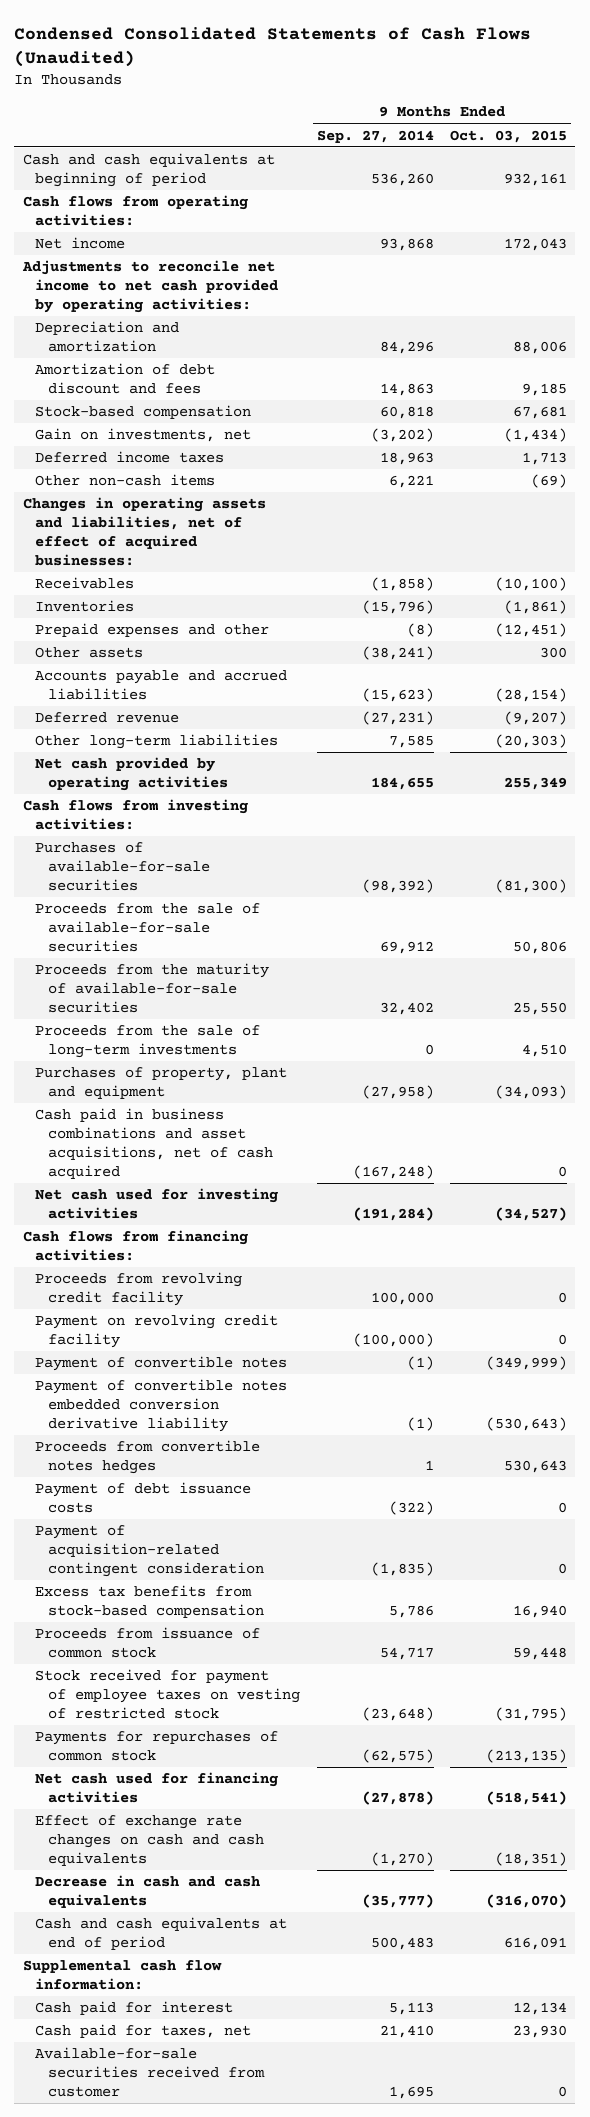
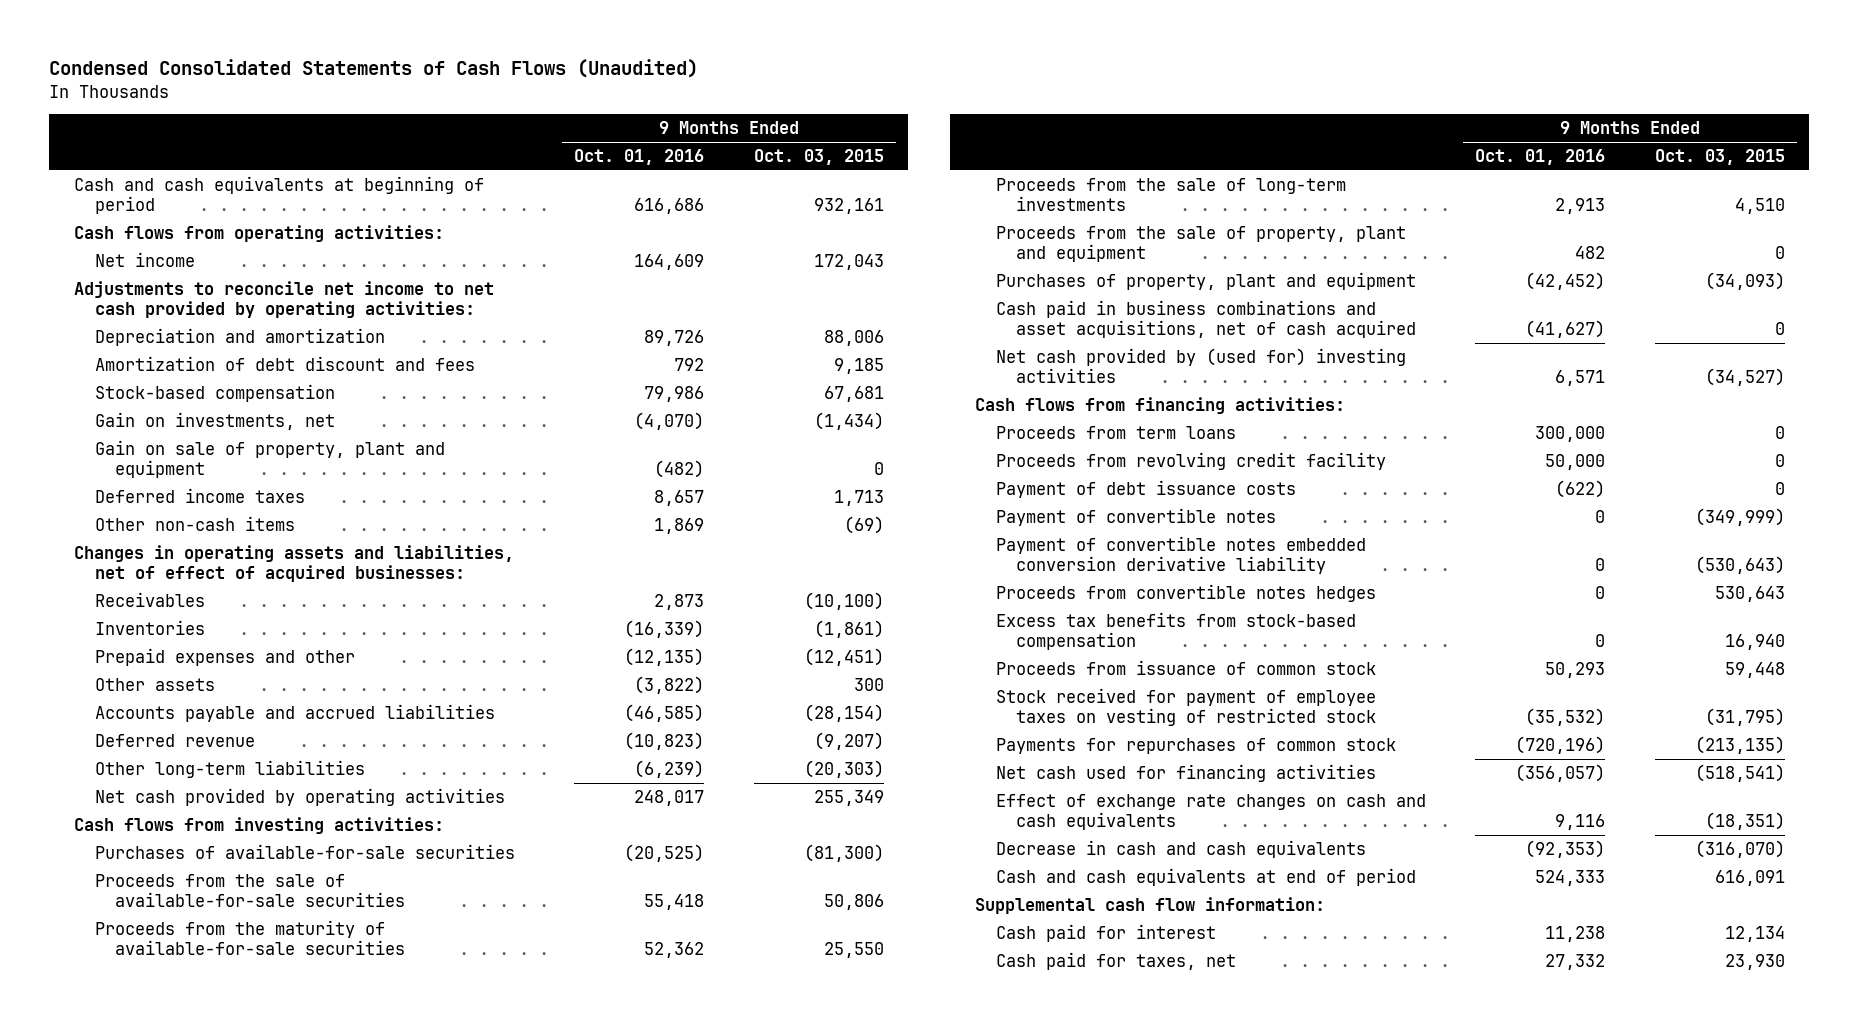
- | 9 Months Ended Sep. 27, 2014 | 9 Months Ended Oct. 03, 2015
+ | 9 Months Ended Oct. 01, 2016 | 9 Months Ended Oct. 03, 2015
+ Gain on sale of property, plant and equipment | (482) | 0
+ Proceeds from the sale of property, plant and equipment | 482 | 0
- Net cash used for investing activities | (191,284) | (34,527)
+ Net cash provided by (used for) investing activities | 6,571 | (34,527)
+ Proceeds from term loans | 300,000 | 0
- Payment on revolving credit facility | (100,000) | 0
moved up: Payment of debt issuance costs | (622) | 0
- Payment of acquisition-related contingent consideration | (1,835) | 0
- Available-for-sale securities received from customer | 1,695 | 0

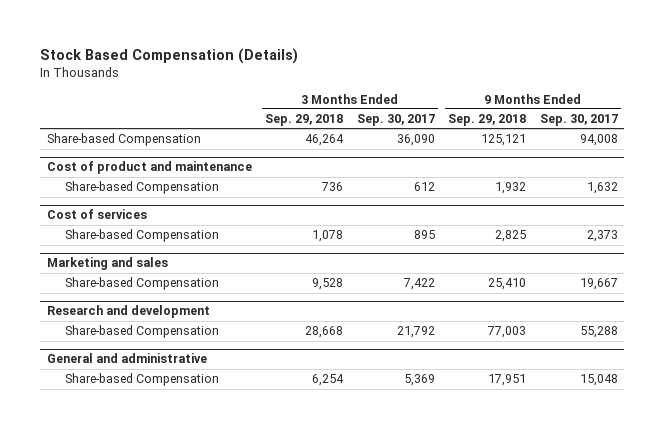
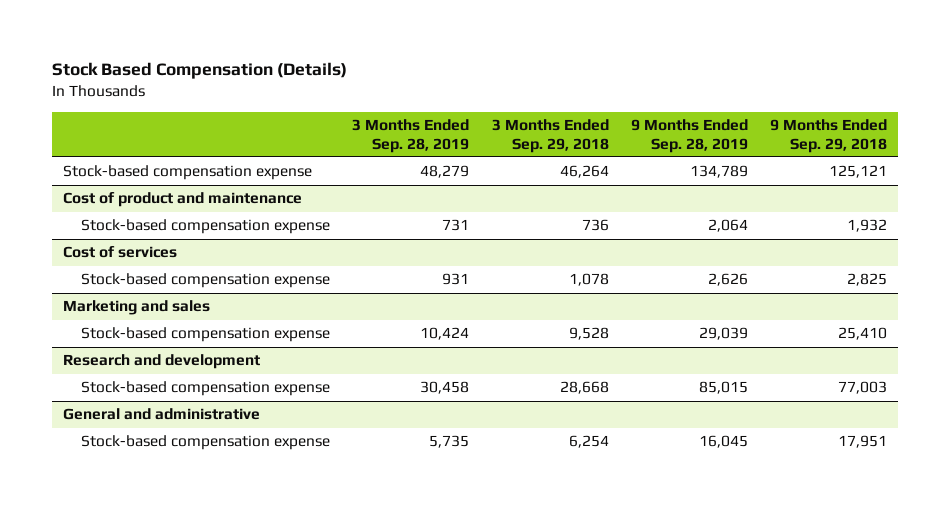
- | 3 Months Ended Sep. 29, 2018 | 3 Months Ended Sep. 30, 2017 | 9 Months Ended Sep. 29, 2018 | 9 Months Ended Sep. 30, 2017
+ | 3 Months Ended Sep. 28, 2019 | 3 Months Ended Sep. 29, 2018 | 9 Months Ended Sep. 28, 2019 | 9 Months Ended Sep. 29, 2018
- Share-based Compensation | 46,264 | 36,090 | 125,121 | 94,008
+ Stock-based compensation expense | 48,279 | 46,264 | 134,789 | 125,121
@ Cost of product and maintenance
- Share-based Compensation | 736 | 612 | 1,932 | 1,632
+ Stock-based compensation expense | 731 | 736 | 2,064 | 1,932
@ Cost of services
- Share-based Compensation | 1,078 | 895 | 2,825 | 2,373
+ Stock-based compensation expense | 931 | 1,078 | 2,626 | 2,825
@ Marketing and sales
- Share-based Compensation | 9,528 | 7,422 | 25,410 | 19,667
+ Stock-based compensation expense | 10,424 | 9,528 | 29,039 | 25,410
@ Research and development
- Share-based Compensation | 28,668 | 21,792 | 77,003 | 55,288
+ Stock-based compensation expense | 30,458 | 28,668 | 85,015 | 77,003
@ General and administrative
- Share-based Compensation | 6,254 | 5,369 | 17,951 | 15,048
+ Stock-based compensation expense | 5,735 | 6,254 | 16,045 | 17,951

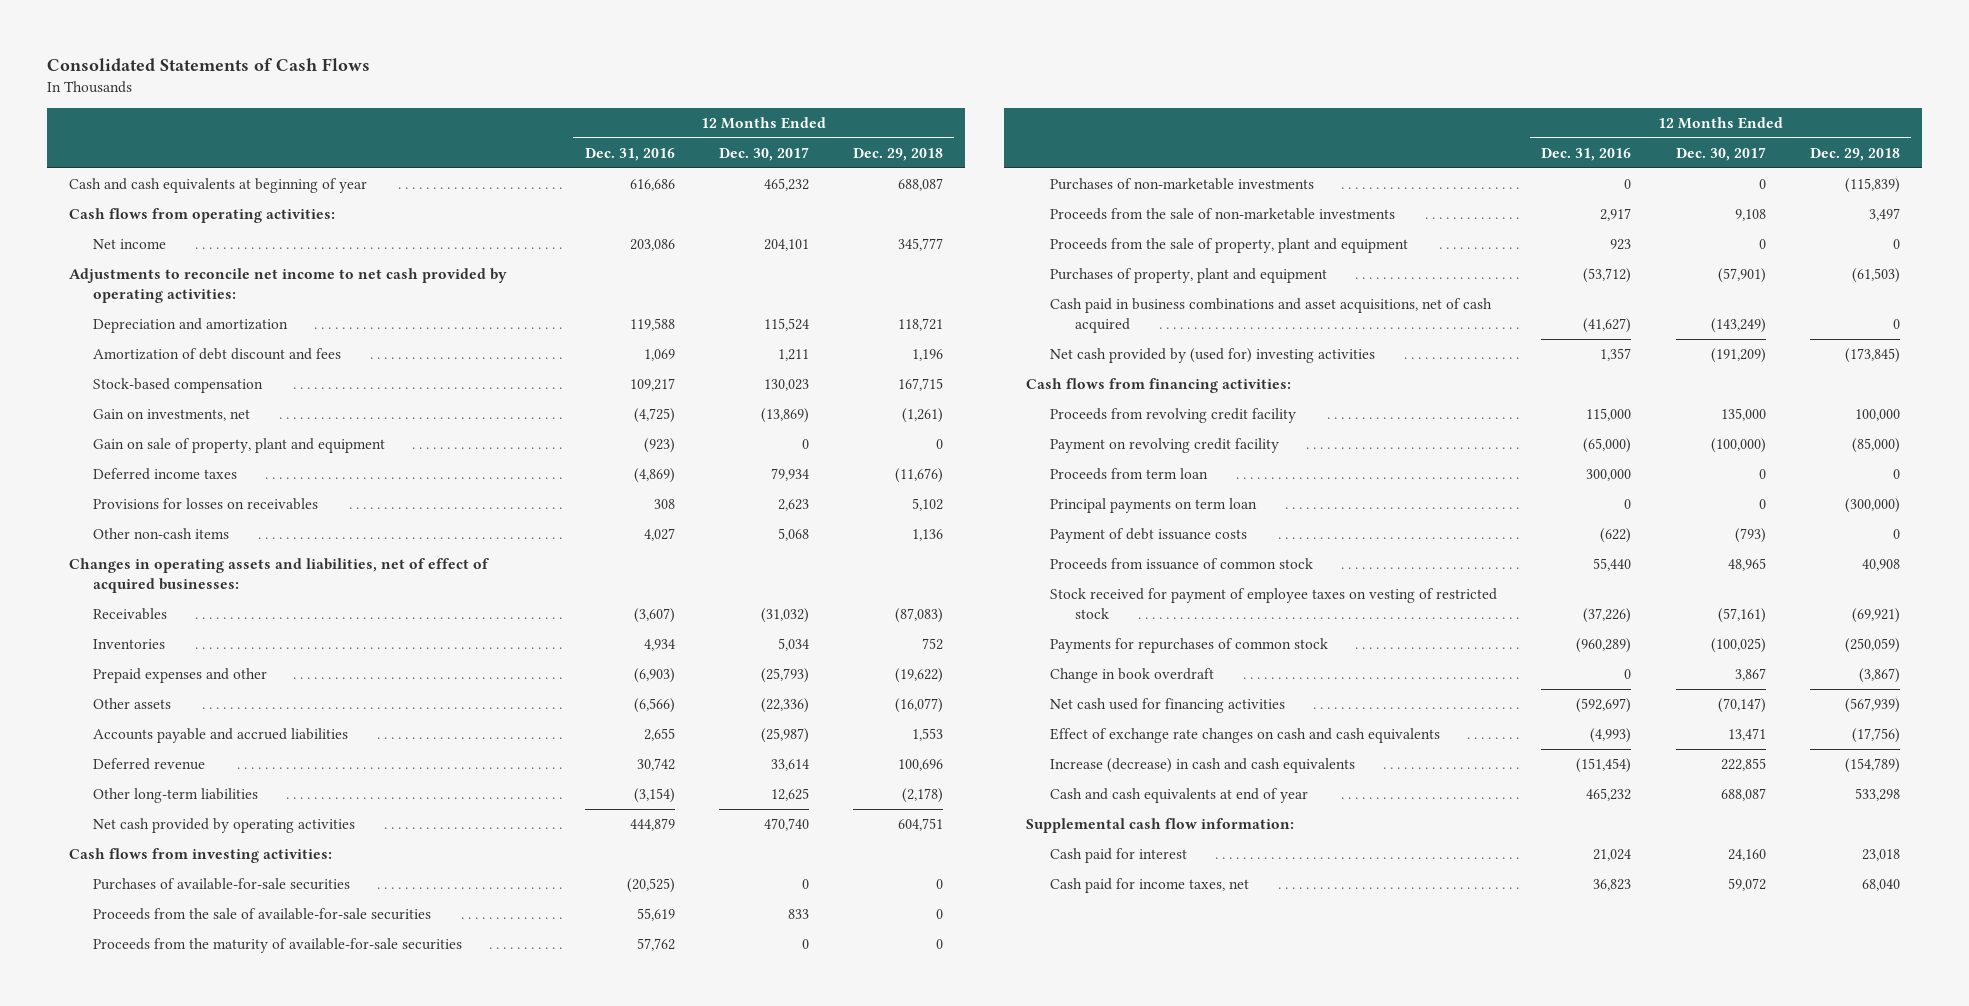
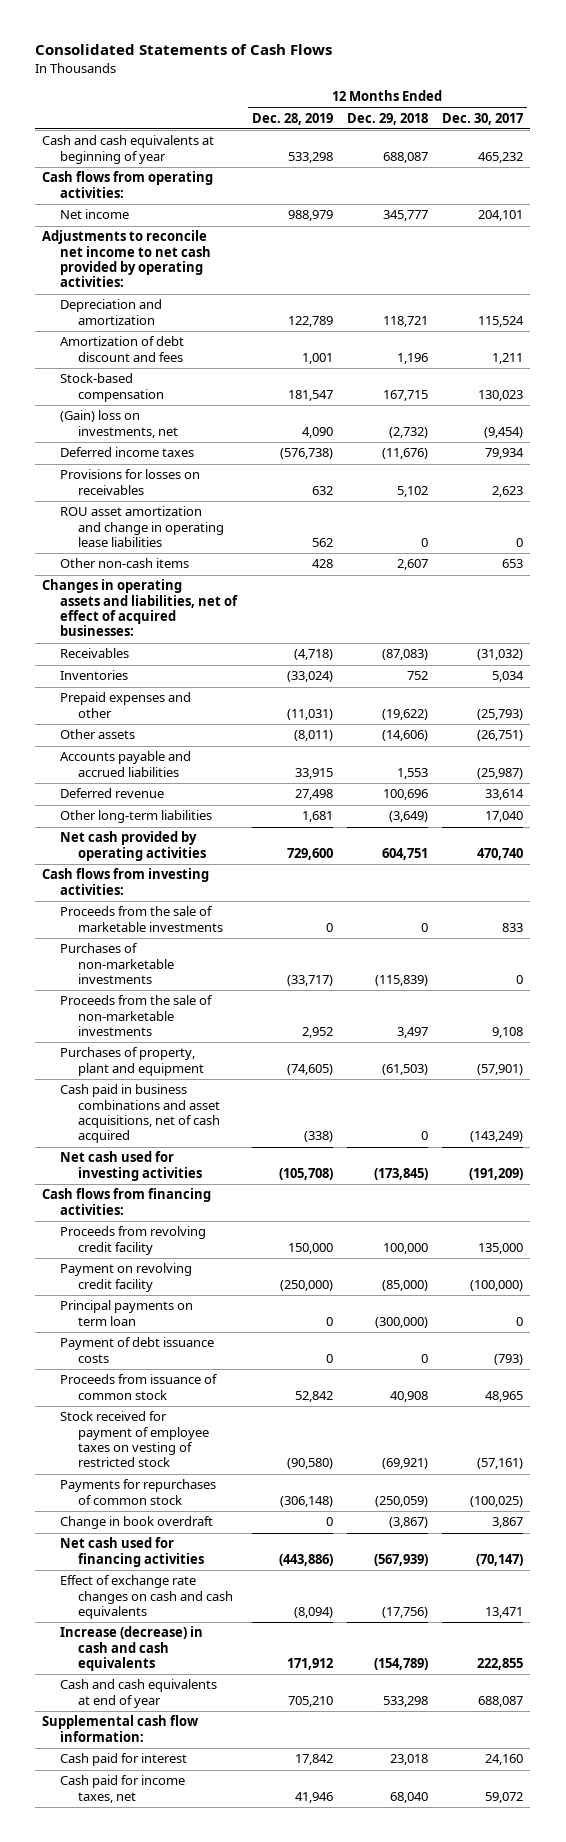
- | 12 Months Ended Dec. 31, 2016 | 12 Months Ended Dec. 30, 2017 | 12 Months Ended Dec. 29, 2018
+ | 12 Months Ended Dec. 28, 2019 | 12 Months Ended Dec. 29, 2018 | 12 Months Ended Dec. 30, 2017
- Gain on investments, net | (4,725) | (13,869) | (1,261)
- Gain on sale of property, plant and equipment | (923) | 0 | 0
+ (Gain) loss on investments, net | 4,090 | (2,732) | (9,454)
- Other non-cash items | 4,027 | 5,068 | 1,136
+ ROU asset amortization and change in operating lease liabilities | 562 | 0 | 0
+ Other non-cash items | 428 | 2,607 | 653
- Other assets | (6,566) | (22,336) | (16,077)
+ Other assets | (8,011) | (14,606) | (26,751)
- Other long-term liabilities | (3,154) | 12,625 | (2,178)
+ Other long-term liabilities | 1,681 | (3,649) | 17,040
- Purchases of available-for-sale securities | (20,525) | 0 | 0
- Proceeds from the sale of available-for-sale securities | 55,619 | 833 | 0
- Proceeds from the maturity of available-for-sale securities | 57,762 | 0 | 0
+ Proceeds from the sale of marketable investments | 0 | 0 | 833
- Proceeds from the sale of property, plant and equipment | 923 | 0 | 0
- Net cash provided by (used for) investing activities | 1,357 | (191,209) | (173,845)
+ Net cash used for investing activities | (105,708) | (173,845) | (191,209)
- Proceeds from term loan | 300,000 | 0 | 0

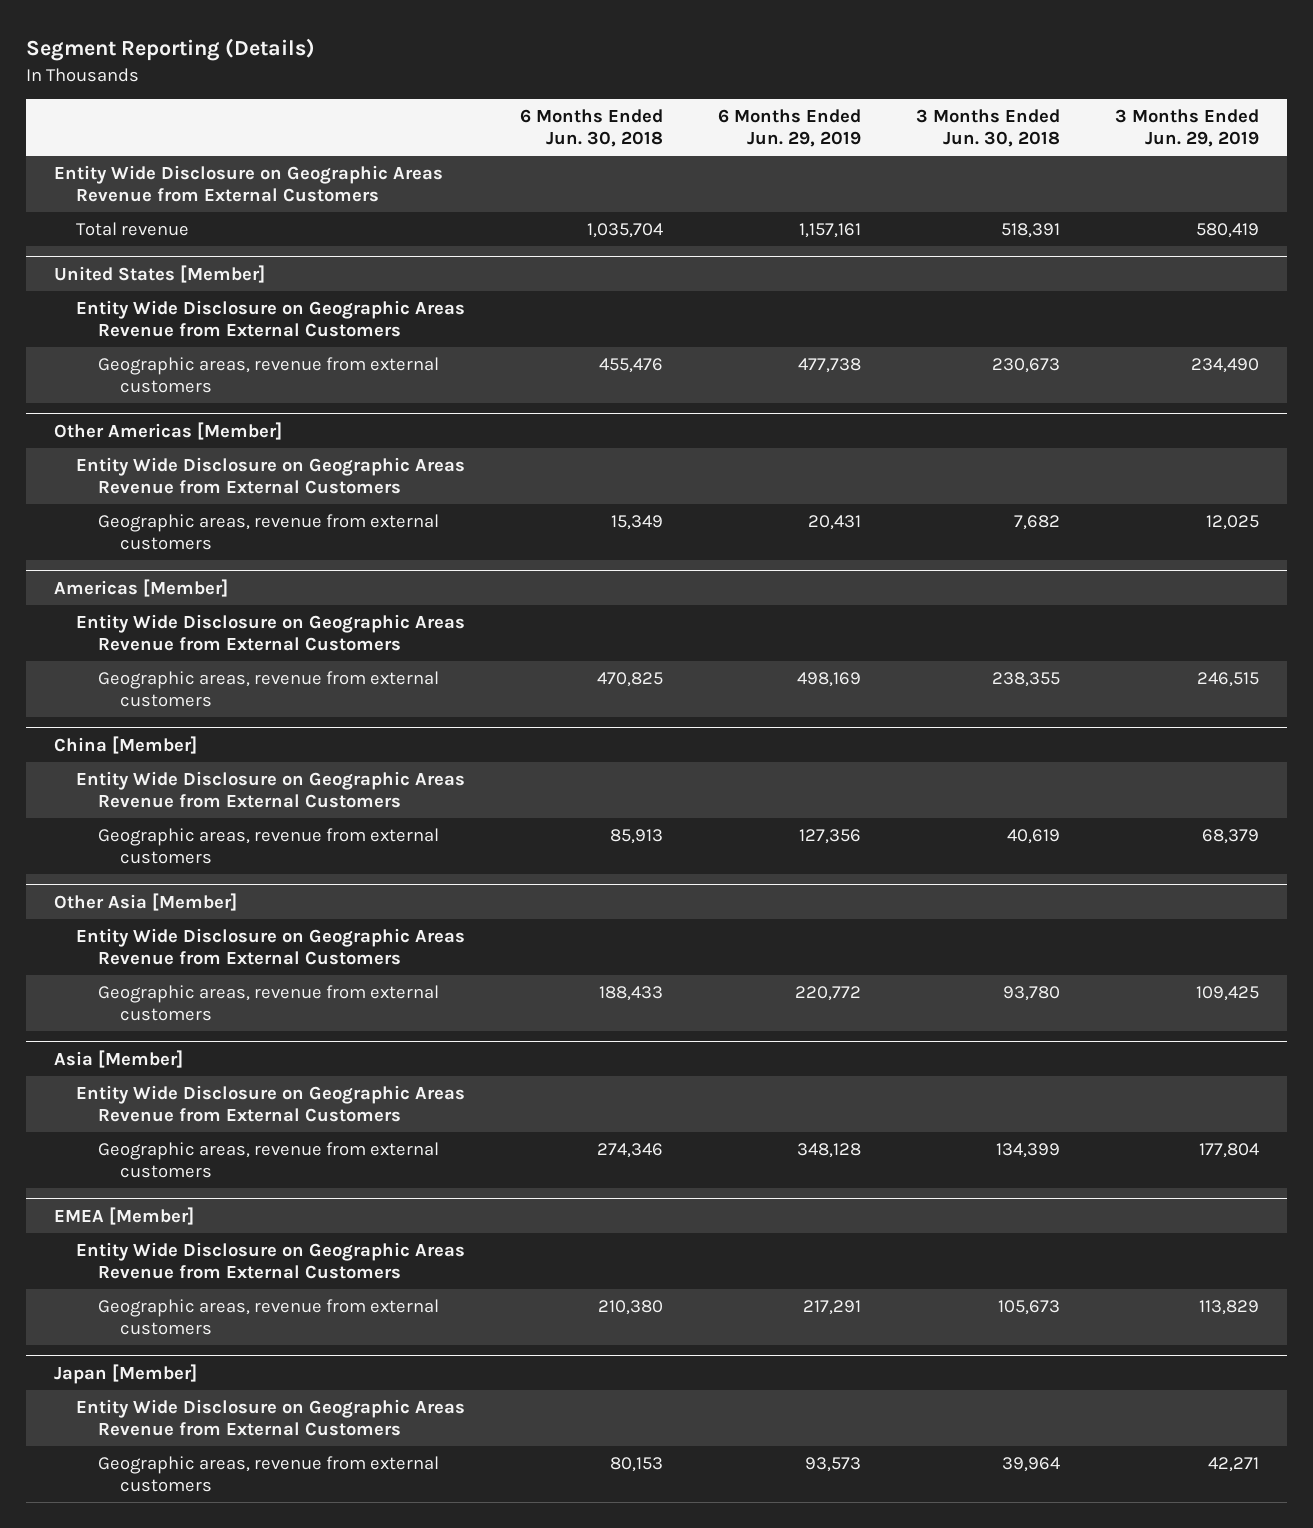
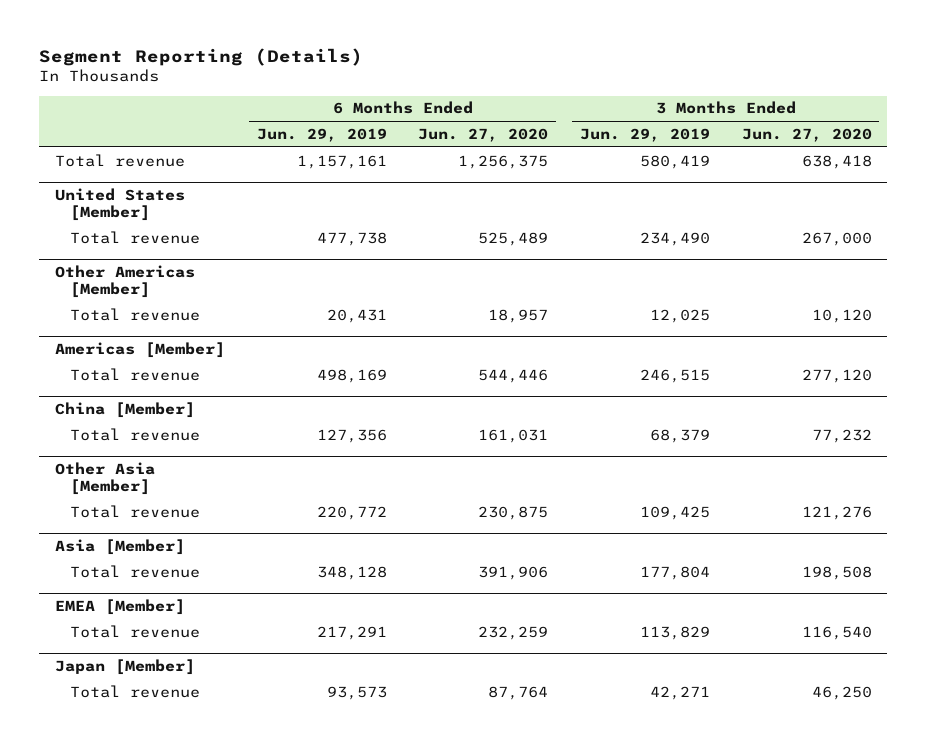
- | 6 Months Ended Jun. 30, 2018 | 6 Months Ended Jun. 29, 2019 | 3 Months Ended Jun. 30, 2018 | 3 Months Ended Jun. 29, 2019
+ | 6 Months Ended Jun. 29, 2019 | 6 Months Ended Jun. 27, 2020 | 3 Months Ended Jun. 29, 2019 | 3 Months Ended Jun. 27, 2020
- Entity Wide Disclosure on Geographic Areas Revenue from External Customers
@ United States [Member]
- Entity Wide Disclosure on Geographic Areas Revenue from External Customers
- Geographic areas, revenue from external customers | 455,476 | 477,738 | 230,673 | 234,490
+ Total revenue | 477,738 | 525,489 | 234,490 | 267,000
@ Other Americas [Member]
- Entity Wide Disclosure on Geographic Areas Revenue from External Customers
- Geographic areas, revenue from external customers | 15,349 | 20,431 | 7,682 | 12,025
+ Total revenue | 20,431 | 18,957 | 12,025 | 10,120
@ Americas [Member]
- Entity Wide Disclosure on Geographic Areas Revenue from External Customers
- Geographic areas, revenue from external customers | 470,825 | 498,169 | 238,355 | 246,515
+ Total revenue | 498,169 | 544,446 | 246,515 | 277,120
@ China [Member]
- Entity Wide Disclosure on Geographic Areas Revenue from External Customers
- Geographic areas, revenue from external customers | 85,913 | 127,356 | 40,619 | 68,379
+ Total revenue | 127,356 | 161,031 | 68,379 | 77,232
@ Other Asia [Member]
- Entity Wide Disclosure on Geographic Areas Revenue from External Customers
- Geographic areas, revenue from external customers | 188,433 | 220,772 | 93,780 | 109,425
+ Total revenue | 220,772 | 230,875 | 109,425 | 121,276
@ Asia [Member]
- Entity Wide Disclosure on Geographic Areas Revenue from External Customers
- Geographic areas, revenue from external customers | 274,346 | 348,128 | 134,399 | 177,804
+ Total revenue | 348,128 | 391,906 | 177,804 | 198,508
@ EMEA [Member]
- Entity Wide Disclosure on Geographic Areas Revenue from External Customers
- Geographic areas, revenue from external customers | 210,380 | 217,291 | 105,673 | 113,829
+ Total revenue | 217,291 | 232,259 | 113,829 | 116,540
@ Japan [Member]
- Entity Wide Disclosure on Geographic Areas Revenue from External Customers
- Geographic areas, revenue from external customers | 80,153 | 93,573 | 39,964 | 42,271
+ Total revenue | 93,573 | 87,764 | 42,271 | 46,250

